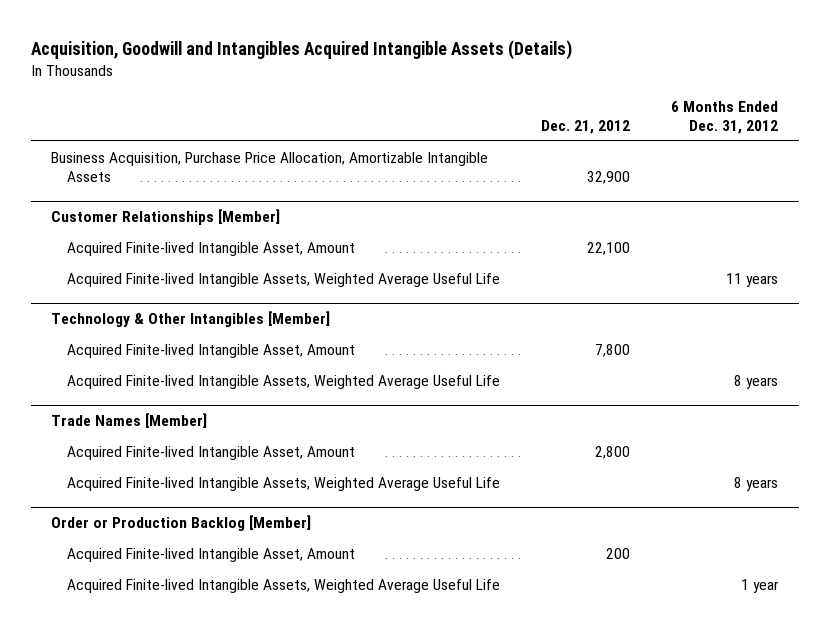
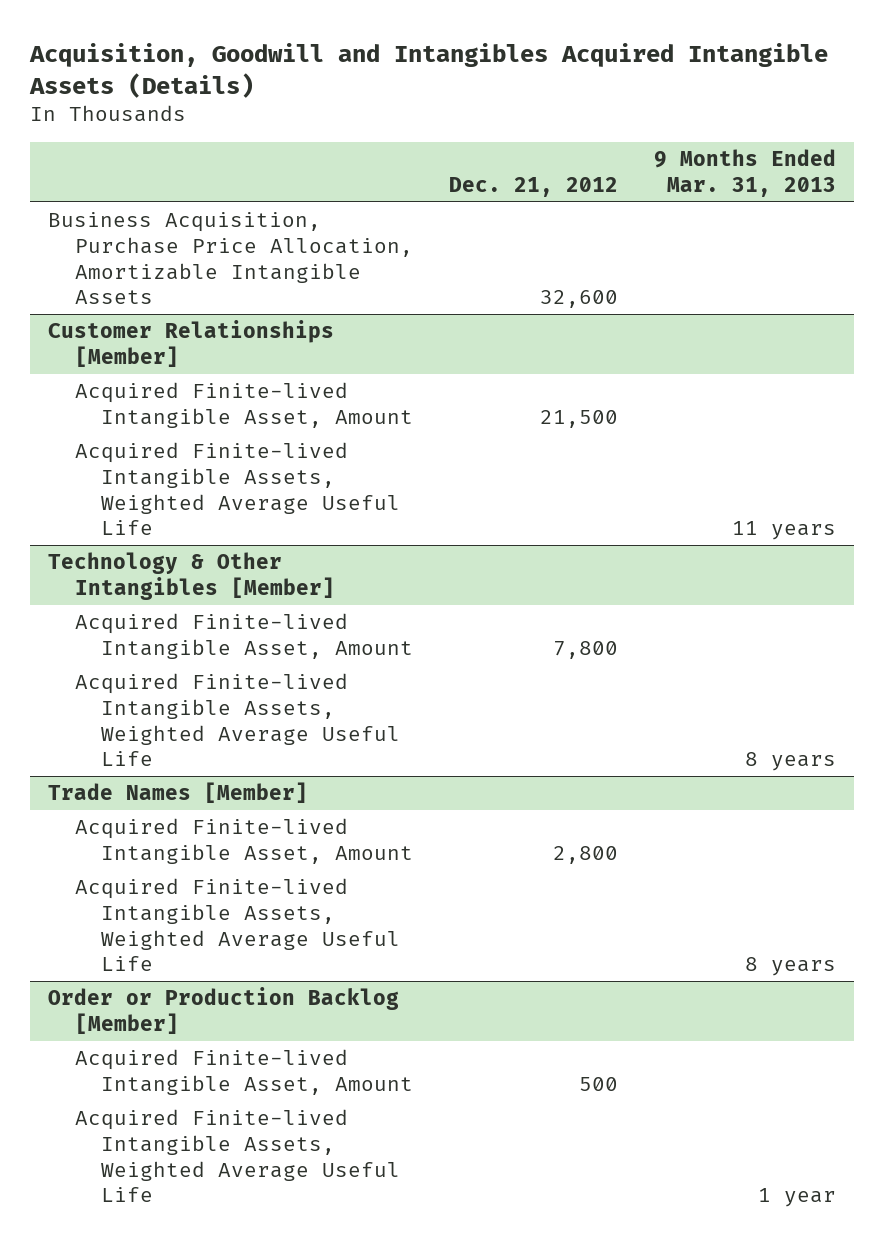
- | Dec. 21, 2012 | 6 Months Ended Dec. 31, 2012
+ | Dec. 21, 2012 | 9 Months Ended Mar. 31, 2013
- Business Acquisition, Purchase Price Allocation, Amortizable Intangible Assets | 32,900 |
+ Business Acquisition, Purchase Price Allocation, Amortizable Intangible Assets | 32,600 |
@ Customer Relationships [Member]
- Acquired Finite-lived Intangible Asset, Amount | 22,100 |
+ Acquired Finite-lived Intangible Asset, Amount | 21,500 |
@ Order or Production Backlog [Member]
- Acquired Finite-lived Intangible Asset, Amount | 200 |
+ Acquired Finite-lived Intangible Asset, Amount | 500 |

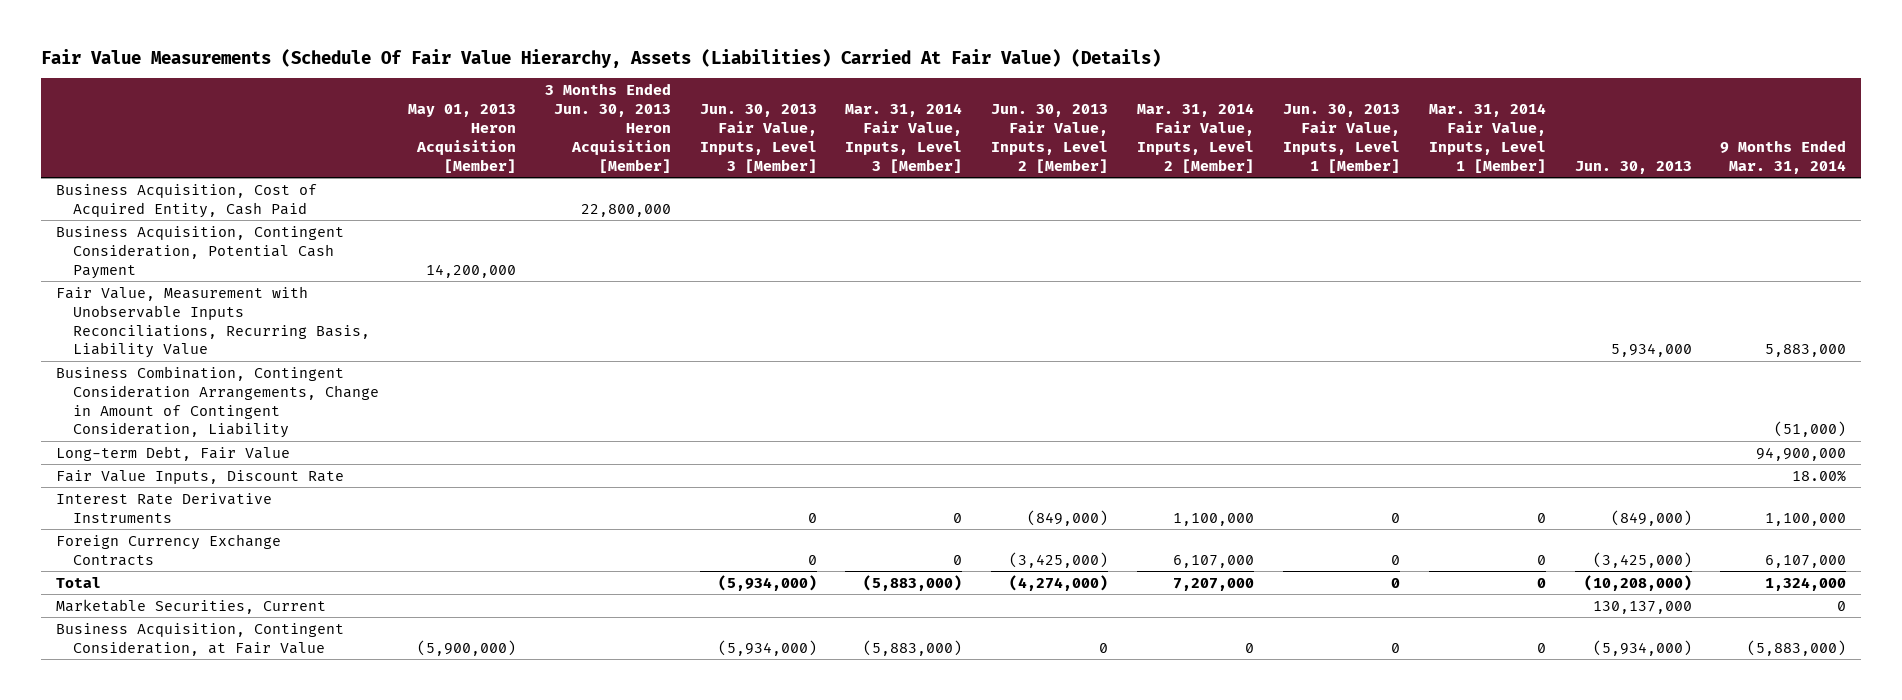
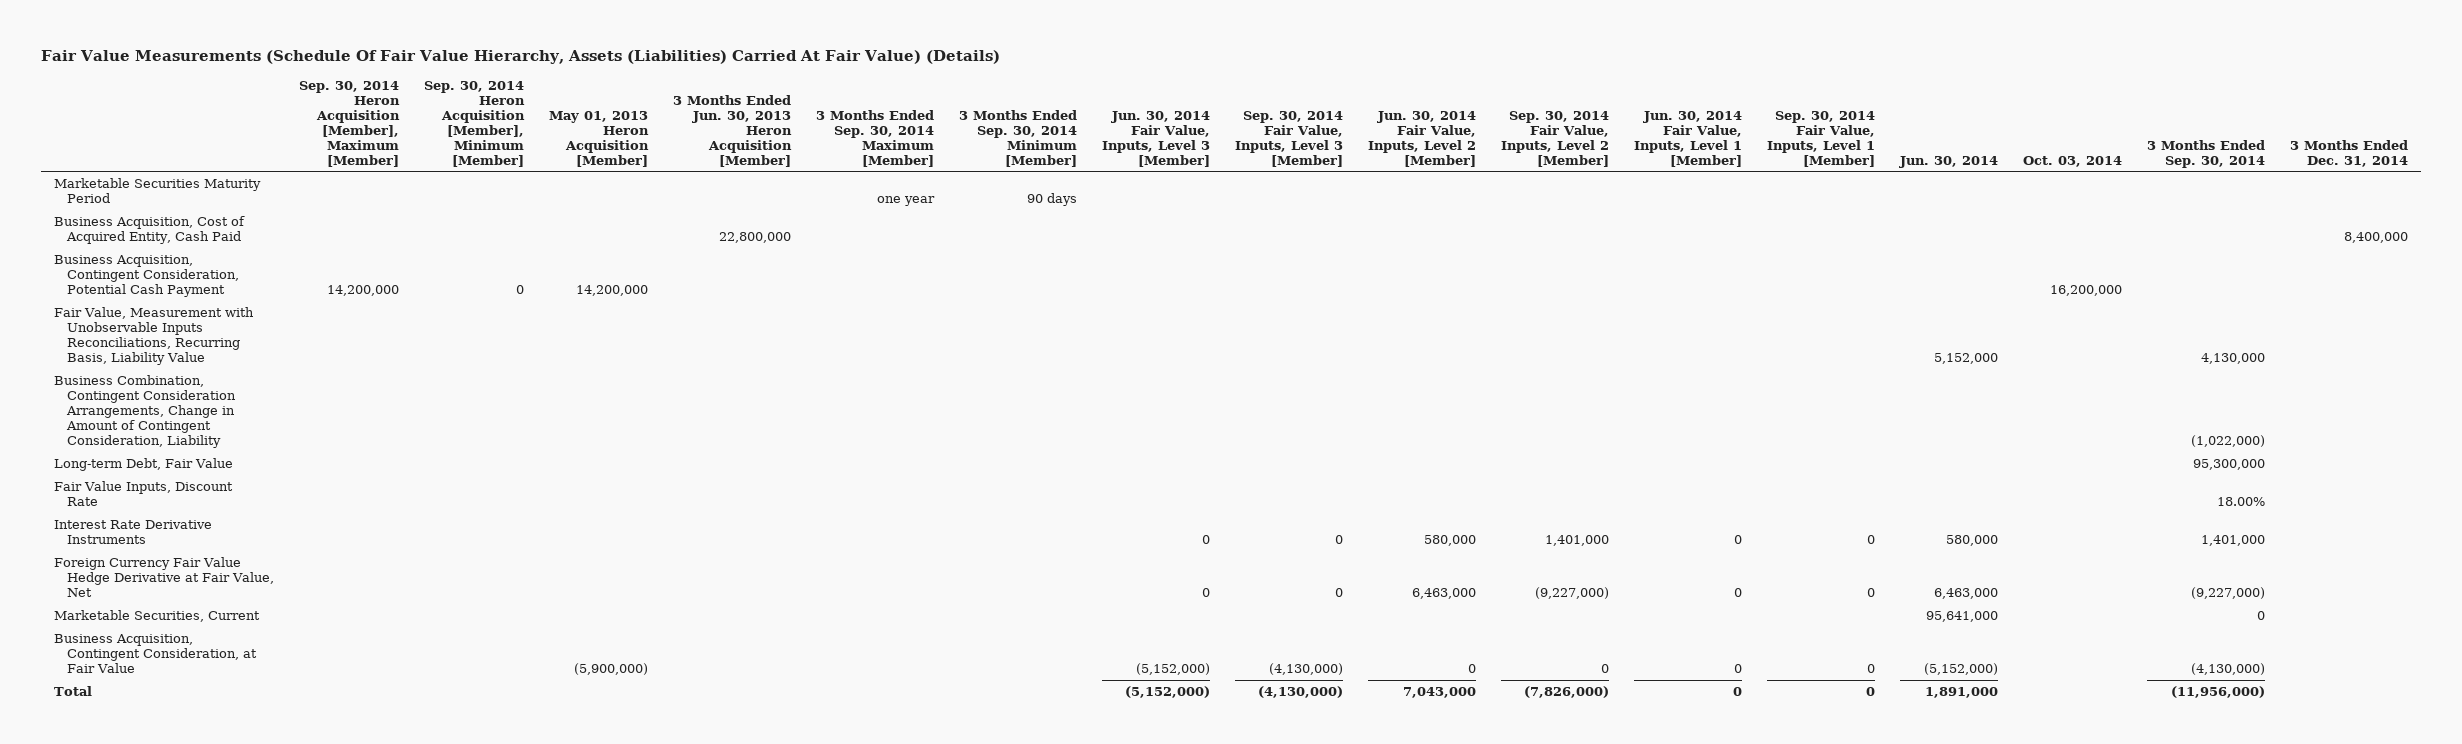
- | May 01, 2013 Heron Acquisition [Member] | 3 Months Ended Jun. 30, 2013 Heron Acquisition [Member] | Jun. 30, 2013 Fair Value, Inputs, Level 3 [Member] | Mar. 31, 2014 Fair Value, Inputs, Level 3 [Member] | Jun. 30, 2013 Fair Value, Inputs, Level 2 [Member] | Mar. 31, 2014 Fair Value, Inputs, Level 2 [Member] | Jun. 30, 2013 Fair Value, Inputs, Level 1 [Member] | Mar. 31, 2014 Fair Value, Inputs, Level 1 [Member] | Jun. 30, 2013 | 9 Months Ended Mar. 31, 2014
+ | Sep. 30, 2014 Heron Acquisition [Member], Maximum [Member] | Sep. 30, 2014 Heron Acquisition [Member], Minimum [Member] | May 01, 2013 Heron Acquisition [Member] | 3 Months Ended Jun. 30, 2013 Heron Acquisition [Member] | 3 Months Ended Sep. 30, 2014 Maximum [Member] | 3 Months Ended Sep. 30, 2014 Minimum [Member] | Jun. 30, 2014 Fair Value, Inputs, Level 3 [Member] | Sep. 30, 2014 Fair Value, Inputs, Level 3 [Member] | Jun. 30, 2014 Fair Value, Inputs, Level 2 [Member] | Sep. 30, 2014 Fair Value, Inputs, Level 2 [Member] | Jun. 30, 2014 Fair Value, Inputs, Level 1 [Member] | Sep. 30, 2014 Fair Value, Inputs, Level 1 [Member] | Jun. 30, 2014 | Oct. 03, 2014 | 3 Months Ended Sep. 30, 2014 | 3 Months Ended Dec. 31, 2014
+ Marketable Securities Maturity Period | | | | | one year | 90 days | | | | | | | | | |
- Foreign Currency Exchange Contracts | | | 0 | 0 | (3,425,000) | 6,107,000 | 0 | 0 | (3,425,000) | 6,107,000
+ Foreign Currency Fair Value Hedge Derivative at Fair Value, Net | | | | | | | 0 | 0 | 6,463,000 | (9,227,000) | 0 | 0 | 6,463,000 | | (9,227,000) |
moved down: Total | | | | | | | (5,152,000) | (4,130,000) | 7,043,000 | (7,826,000) | 0 | 0 | 1,891,000 | | (11,956,000) |

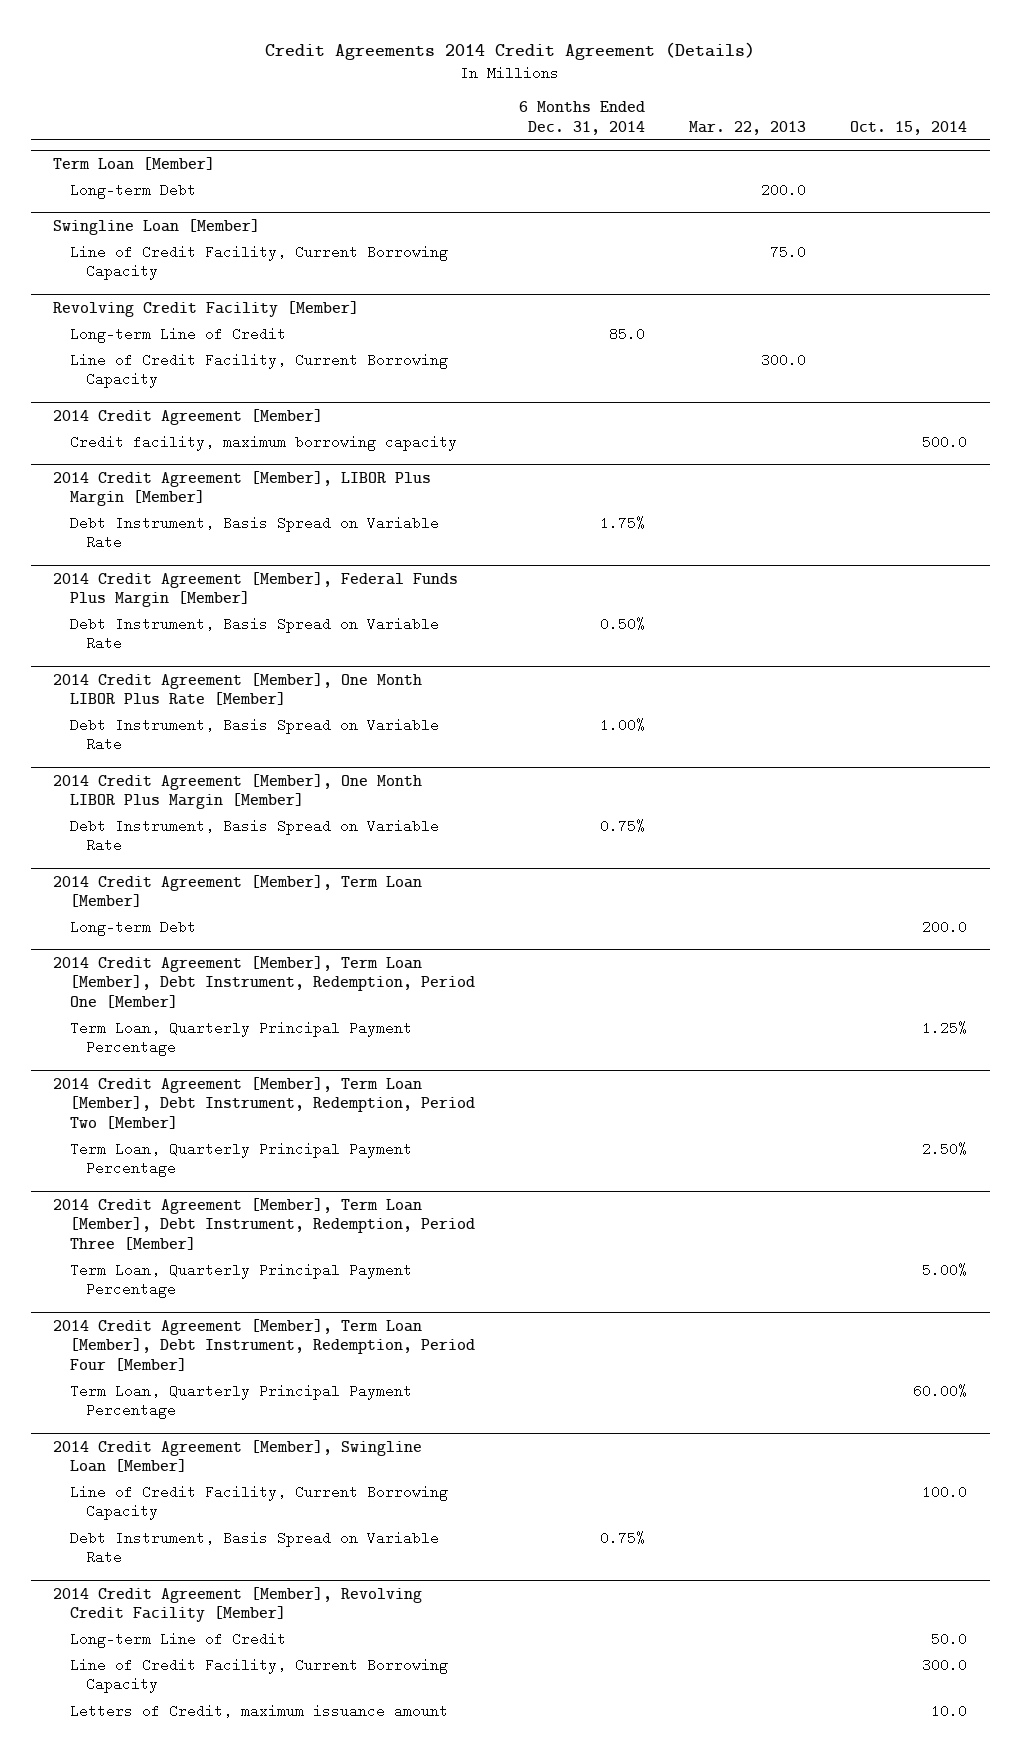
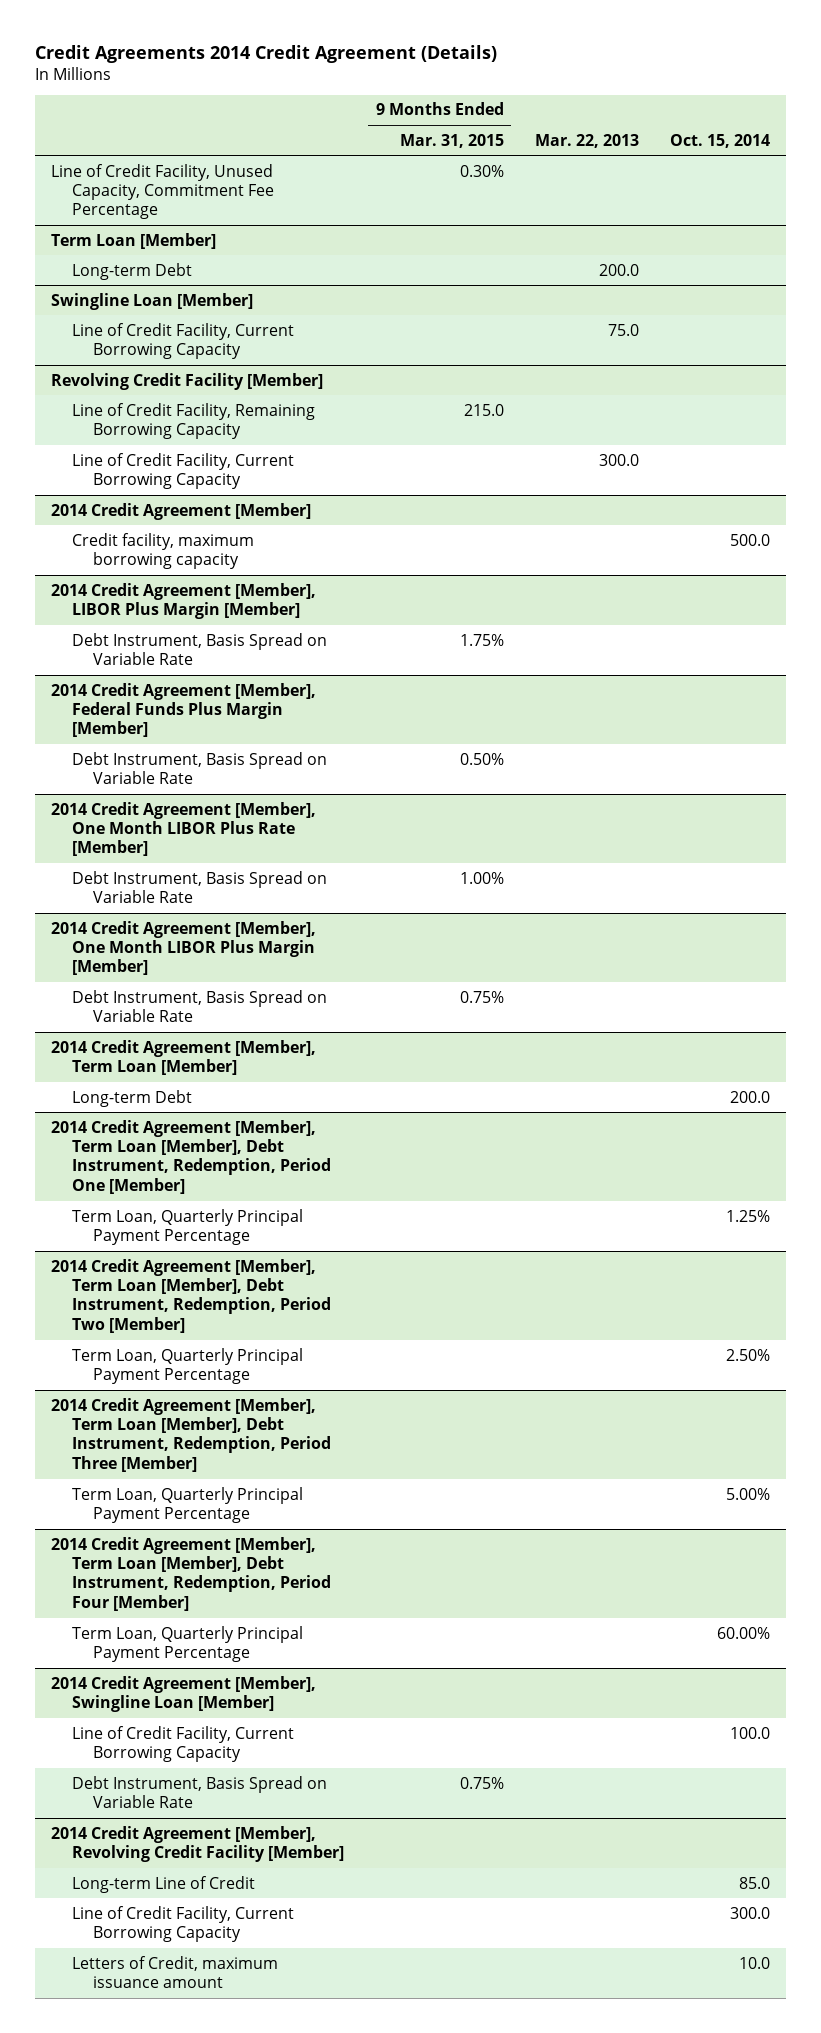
- | 6 Months Ended Dec. 31, 2014 | Mar. 22, 2013 | Oct. 15, 2014
+ | 9 Months Ended Mar. 31, 2015 | Mar. 22, 2013 | Oct. 15, 2014
+ Line of Credit Facility, Unused Capacity, Commitment Fee Percentage | 0.30% | |
@ Revolving Credit Facility [Member]
- Long-term Line of Credit | 85.0 | |
+ Line of Credit Facility, Remaining Borrowing Capacity | 215.0 | |
@ 2014 Credit Agreement [Member], Revolving Credit Facility [Member]
- Long-term Line of Credit | | | 50.0
+ Long-term Line of Credit | | | 85.0

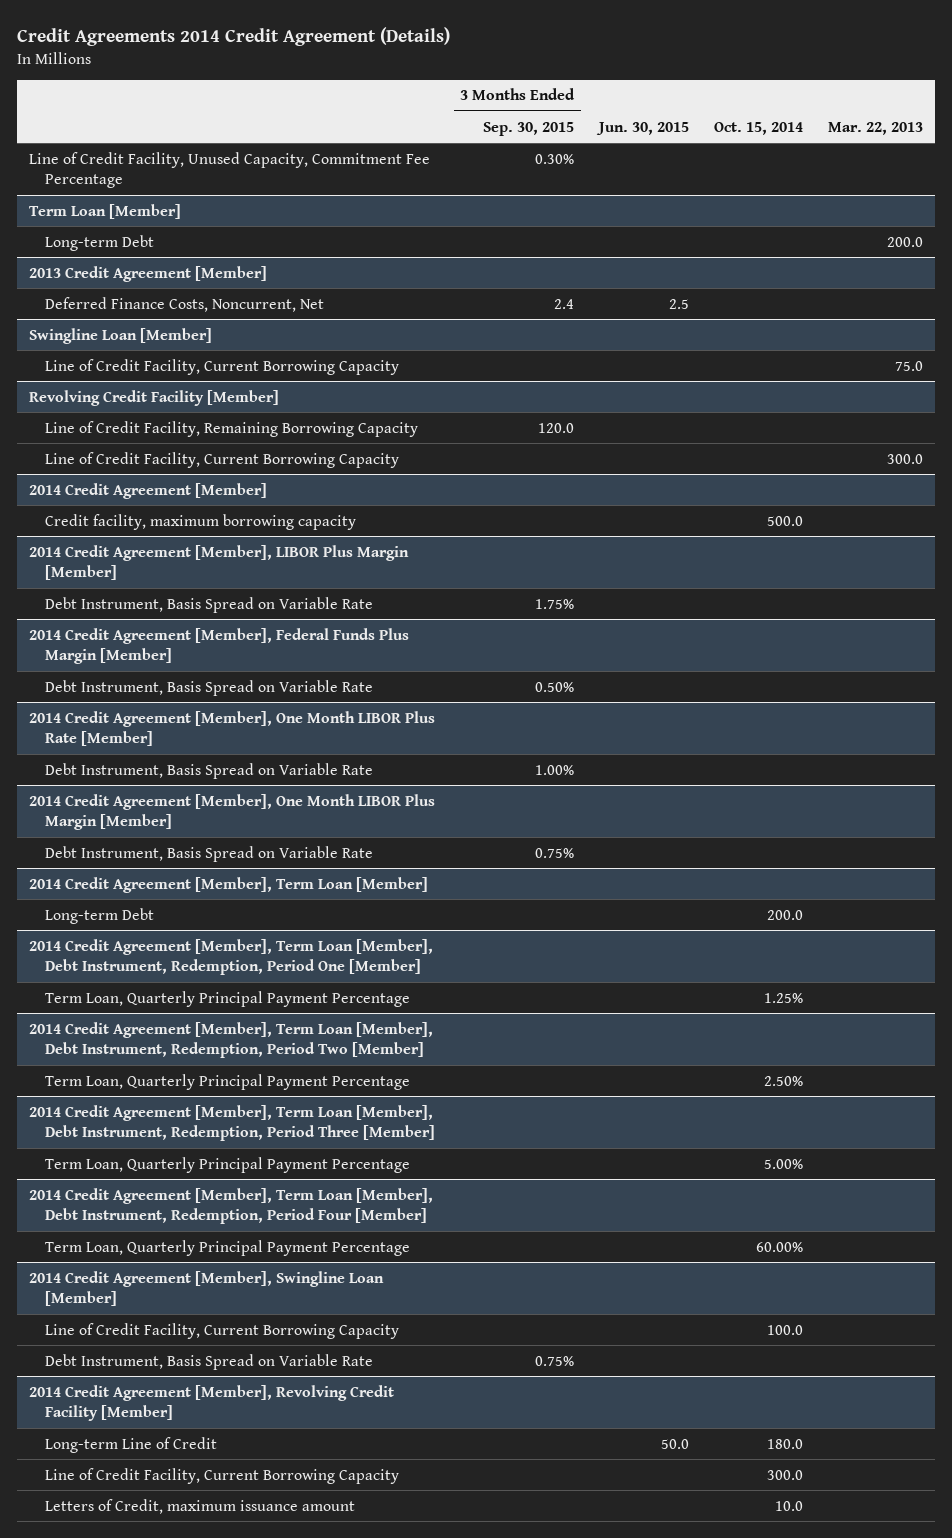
- | 9 Months Ended Mar. 31, 2015 | Mar. 22, 2013 | Oct. 15, 2014
+ | 3 Months Ended Sep. 30, 2015 | Jun. 30, 2015 | Oct. 15, 2014 | Mar. 22, 2013
+ 2013 Credit Agreement [Member]
+ Deferred Finance Costs, Noncurrent, Net | 2.4 | 2.5 | |
@ 2014 Credit Agreement [Member], Revolving Credit Facility [Member]
- Long-term Line of Credit | | | 85.0
+ Long-term Line of Credit | | 50.0 | 180.0 |

